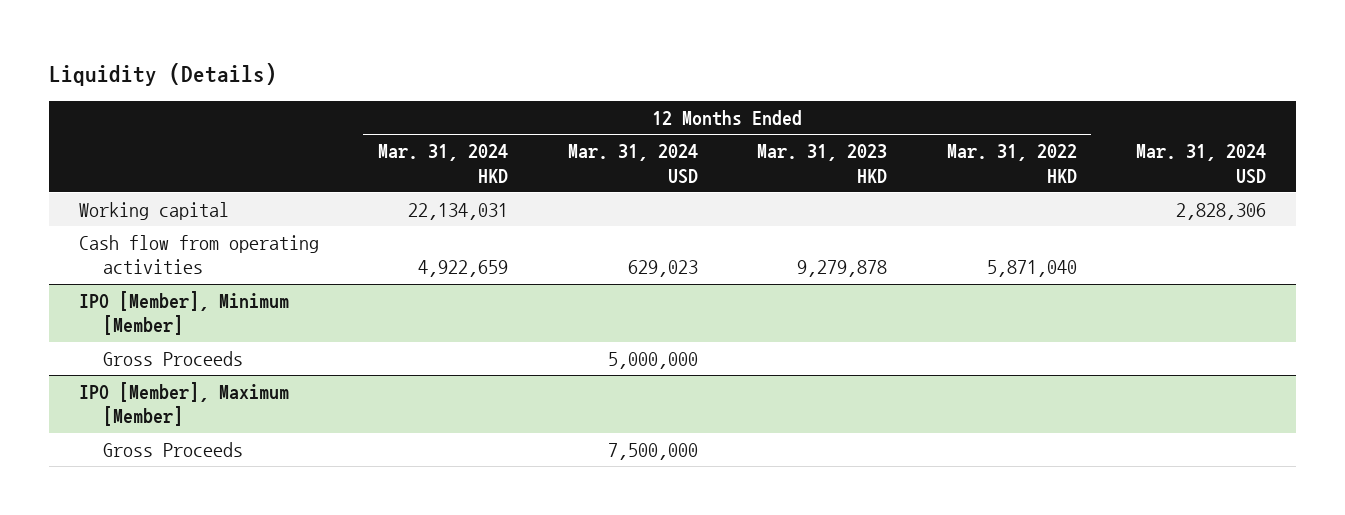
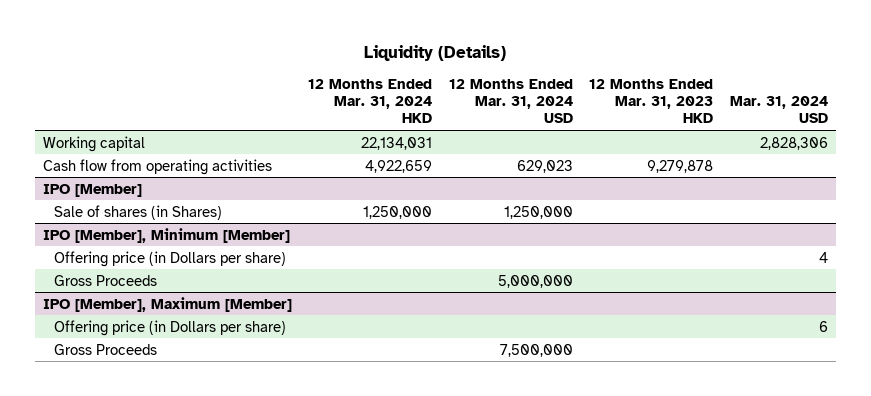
- | 12 Months Ended Mar. 31, 2024 HKD | 12 Months Ended Mar. 31, 2024 USD | 12 Months Ended Mar. 31, 2023 HKD | 12 Months Ended Mar. 31, 2022 HKD | Mar. 31, 2024 USD
+ | 12 Months Ended Mar. 31, 2024 HKD | 12 Months Ended Mar. 31, 2024 USD | 12 Months Ended Mar. 31, 2023 HKD | Mar. 31, 2024 USD
+ IPO [Member]
+ Sale of shares (in Shares) | 1,250,000 | 1,250,000 | |
@ IPO [Member], Minimum [Member]
+ Offering price (in Dollars per share) | | | | 4
@ IPO [Member], Maximum [Member]
+ Offering price (in Dollars per share) | | | | 6

